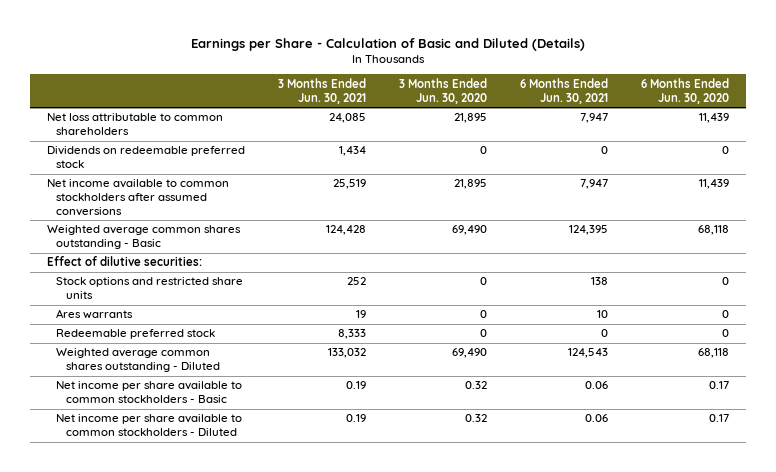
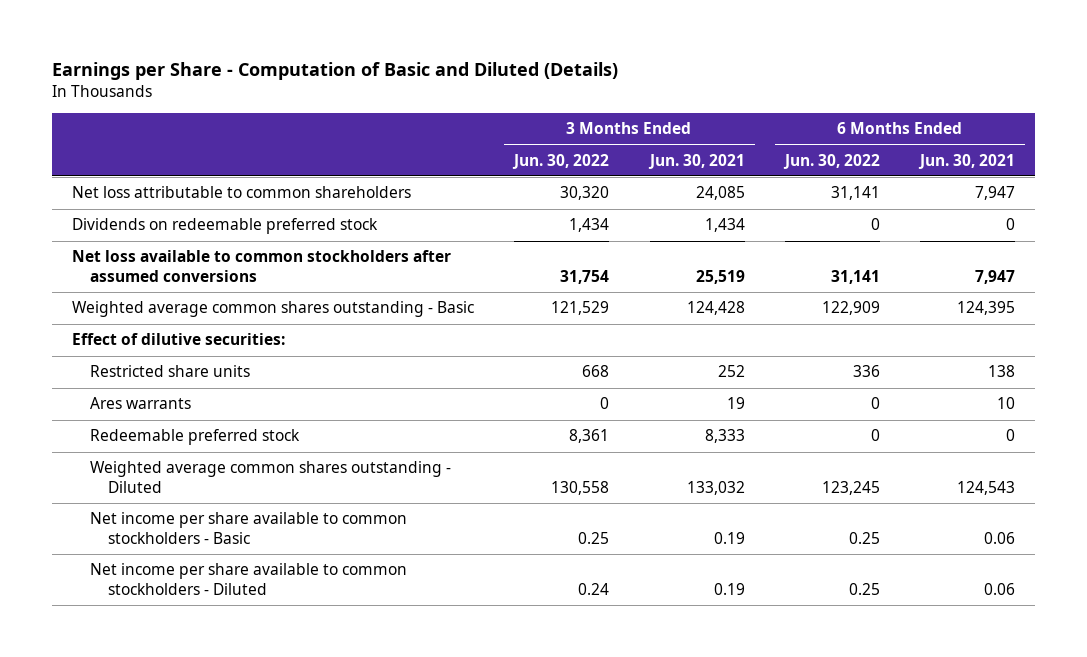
- Earnings per Share - Calculation of Basic and Diluted (Details)
+ Earnings per Share - Computation of Basic and Diluted (Details)
- | 3 Months Ended Jun. 30, 2021 | 3 Months Ended Jun. 30, 2020 | 6 Months Ended Jun. 30, 2021 | 6 Months Ended Jun. 30, 2020
+ | 3 Months Ended Jun. 30, 2022 | 3 Months Ended Jun. 30, 2021 | 6 Months Ended Jun. 30, 2022 | 6 Months Ended Jun. 30, 2021
- Net income available to common stockholders after assumed conversions | 25,519 | 21,895 | 7,947 | 11,439
+ Net loss available to common stockholders after assumed conversions | 31,754 | 25,519 | 31,141 | 7,947
- Stock options and restricted share units | 252 | 0 | 138 | 0
+ Restricted share units | 668 | 252 | 336 | 138

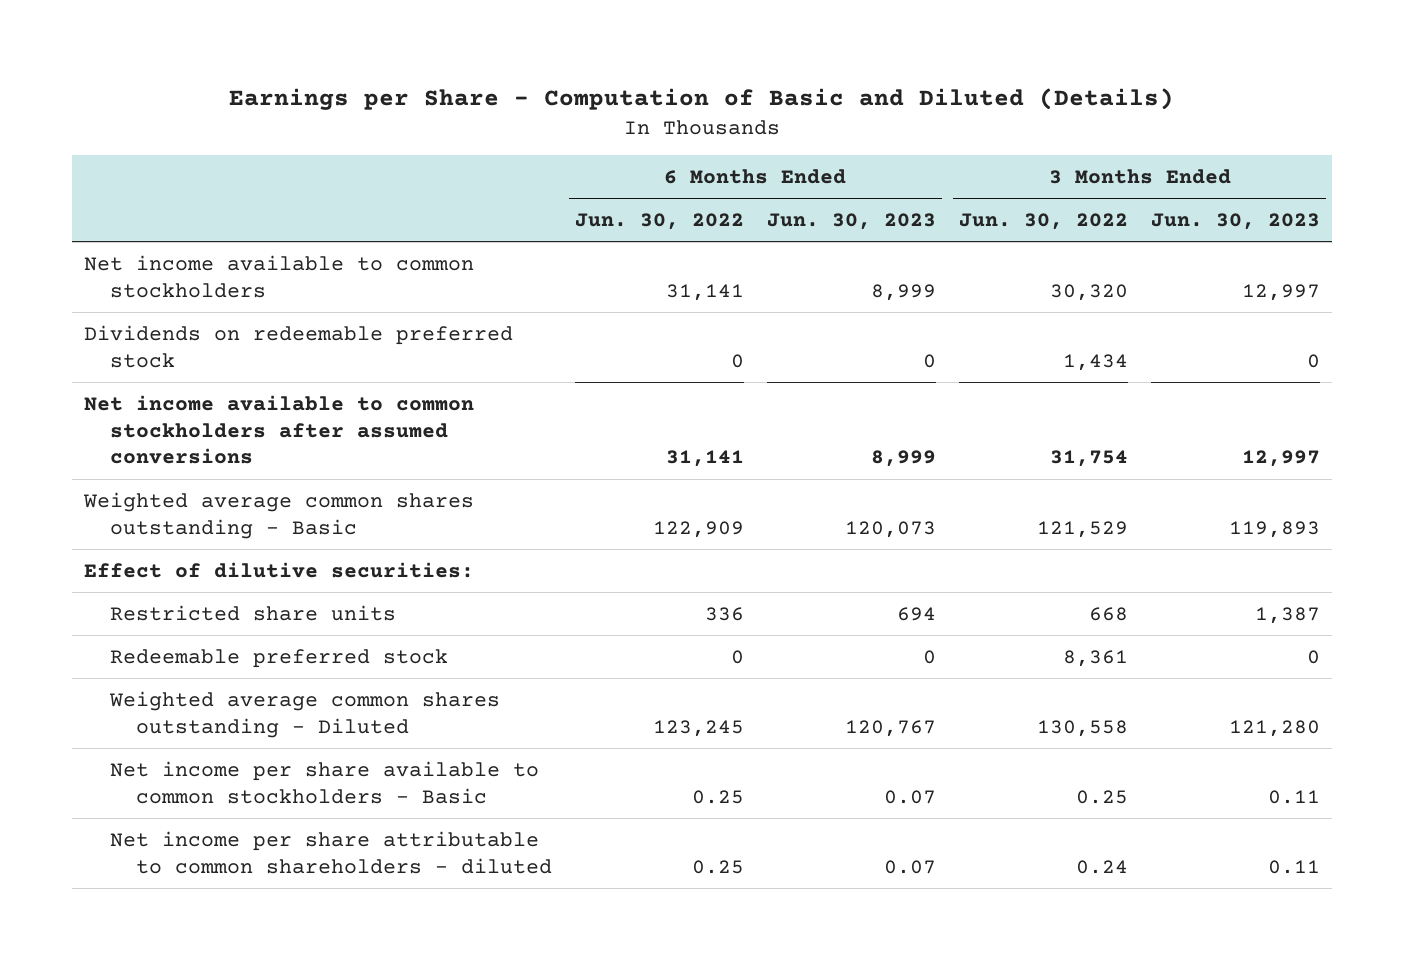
- | 3 Months Ended Jun. 30, 2022 | 3 Months Ended Jun. 30, 2021 | 6 Months Ended Jun. 30, 2022 | 6 Months Ended Jun. 30, 2021
+ | 6 Months Ended Jun. 30, 2022 | 6 Months Ended Jun. 30, 2023 | 3 Months Ended Jun. 30, 2022 | 3 Months Ended Jun. 30, 2023
- Net loss attributable to common shareholders | 30,320 | 24,085 | 31,141 | 7,947
+ Net income available to common stockholders | 31,141 | 8,999 | 30,320 | 12,997
- Net loss available to common stockholders after assumed conversions | 31,754 | 25,519 | 31,141 | 7,947
+ Net income available to common stockholders after assumed conversions | 31,141 | 8,999 | 31,754 | 12,997
- Ares warrants | 0 | 19 | 0 | 10
- Net income per share available to common stockholders - Diluted | 0.24 | 0.19 | 0.25 | 0.06
+ Net income per share attributable to common shareholders - diluted | 0.25 | 0.07 | 0.24 | 0.11

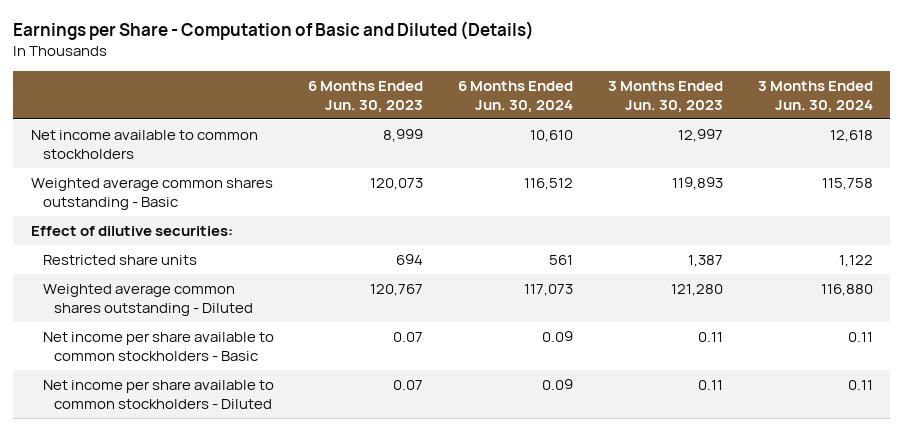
- | 6 Months Ended Jun. 30, 2022 | 6 Months Ended Jun. 30, 2023 | 3 Months Ended Jun. 30, 2022 | 3 Months Ended Jun. 30, 2023
+ | 6 Months Ended Jun. 30, 2023 | 6 Months Ended Jun. 30, 2024 | 3 Months Ended Jun. 30, 2023 | 3 Months Ended Jun. 30, 2024
- Dividends on redeemable preferred stock | 0 | 0 | 1,434 | 0
- Net income available to common stockholders after assumed conversions | 31,141 | 8,999 | 31,754 | 12,997
- Redeemable preferred stock | 0 | 0 | 8,361 | 0
- Net income per share attributable to common shareholders - diluted | 0.25 | 0.07 | 0.24 | 0.11
+ Net income per share available to common stockholders - Diluted | 0.07 | 0.09 | 0.11 | 0.11

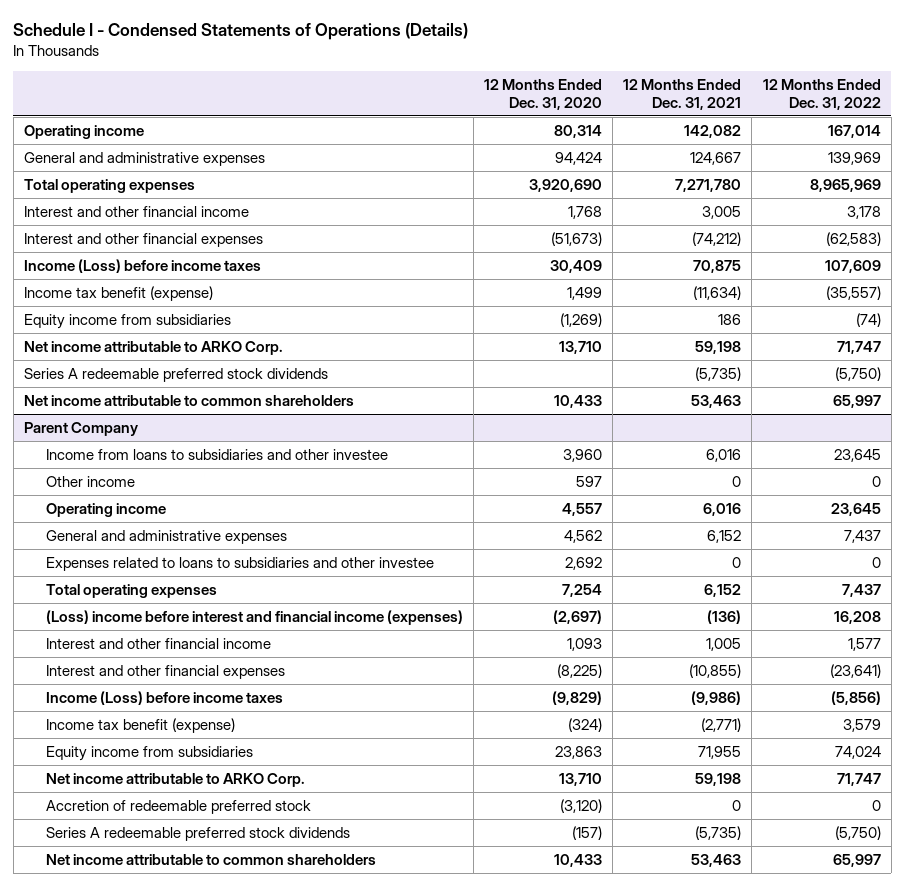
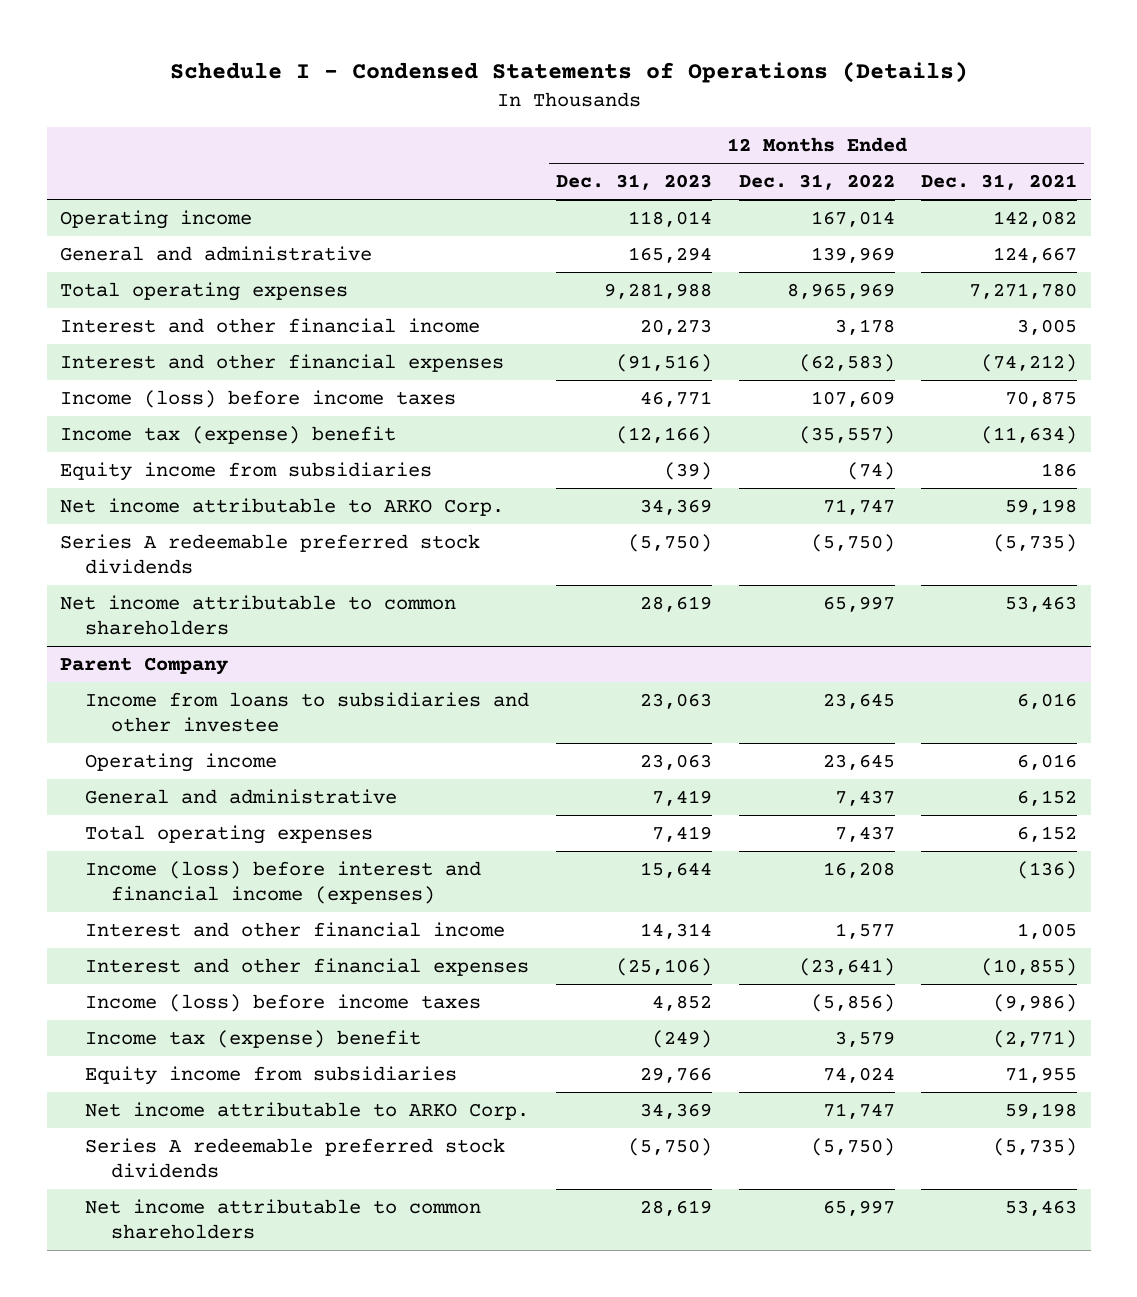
- | 12 Months Ended Dec. 31, 2020 | 12 Months Ended Dec. 31, 2021 | 12 Months Ended Dec. 31, 2022
+ | 12 Months Ended Dec. 31, 2023 | 12 Months Ended Dec. 31, 2022 | 12 Months Ended Dec. 31, 2021
- General and administrative expenses | 94,424 | 124,667 | 139,969
+ General and administrative | 165,294 | 139,969 | 124,667
- Income (Loss) before income taxes | 30,409 | 70,875 | 107,609
- Income tax benefit (expense) | 1,499 | (11,634) | (35,557)
+ Income (loss) before income taxes | 46,771 | 107,609 | 70,875
+ Income tax (expense) benefit | (12,166) | (35,557) | (11,634)
@ Parent Company
- Other income | 597 | 0 | 0
- General and administrative expenses | 4,562 | 6,152 | 7,437
- Expenses related to loans to subsidiaries and other investee | 2,692 | 0 | 0
+ General and administrative | 7,419 | 7,437 | 6,152
- (Loss) income before interest and financial income (expenses) | (2,697) | (136) | 16,208
+ Income (loss) before interest and financial income (expenses) | 15,644 | 16,208 | (136)
- Income (Loss) before income taxes | (9,829) | (9,986) | (5,856)
- Income tax benefit (expense) | (324) | (2,771) | 3,579
+ Income (loss) before income taxes | 4,852 | (5,856) | (9,986)
+ Income tax (expense) benefit | (249) | 3,579 | (2,771)
- Accretion of redeemable preferred stock | (3,120) | 0 | 0

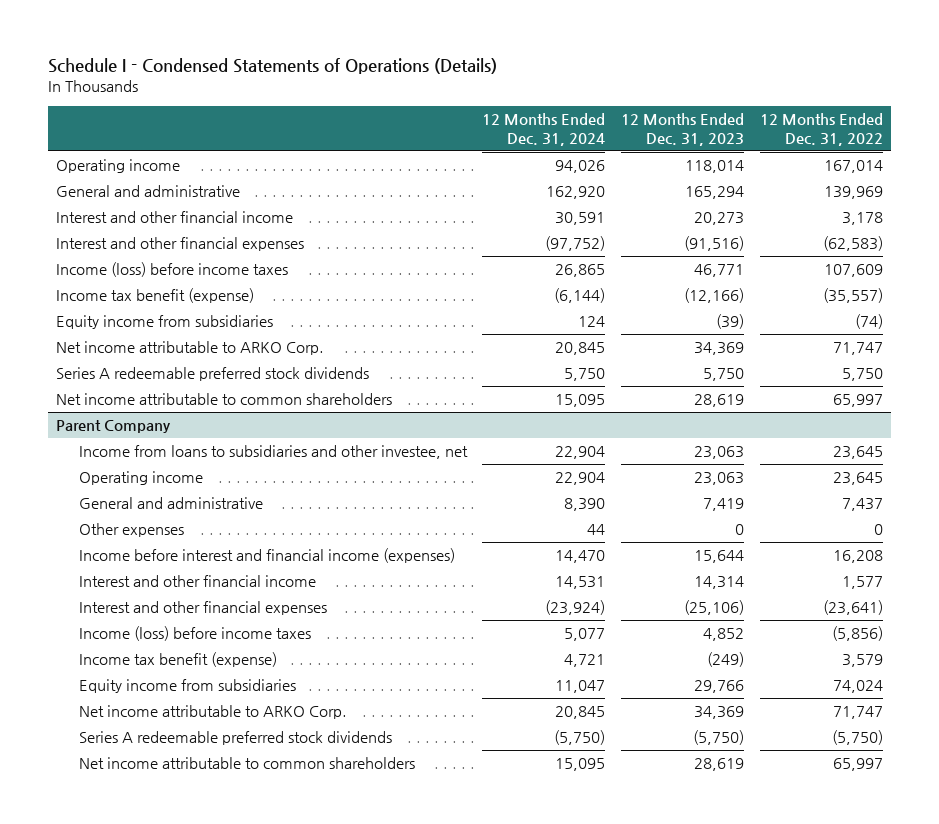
- | 12 Months Ended Dec. 31, 2023 | 12 Months Ended Dec. 31, 2022 | 12 Months Ended Dec. 31, 2021
+ | 12 Months Ended Dec. 31, 2024 | 12 Months Ended Dec. 31, 2023 | 12 Months Ended Dec. 31, 2022
- Total operating expenses | 9,281,988 | 8,965,969 | 7,271,780
- Income tax (expense) benefit | (12,166) | (35,557) | (11,634)
+ Income tax benefit (expense) | (6,144) | (12,166) | (35,557)
- Series A redeemable preferred stock dividends | (5,750) | (5,750) | (5,735)
+ Series A redeemable preferred stock dividends | 5,750 | 5,750 | 5,750
@ Parent Company
- Income from loans to subsidiaries and other investee | 23,063 | 23,645 | 6,016
+ Income from loans to subsidiaries and other investee, net | 22,904 | 23,063 | 23,645
- Total operating expenses | 7,419 | 7,437 | 6,152
- Income (loss) before interest and financial income (expenses) | 15,644 | 16,208 | (136)
+ Other expenses | 44 | 0 | 0
+ Income before interest and financial income (expenses) | 14,470 | 15,644 | 16,208
- Income tax (expense) benefit | (249) | 3,579 | (2,771)
+ Income tax benefit (expense) | 4,721 | (249) | 3,579

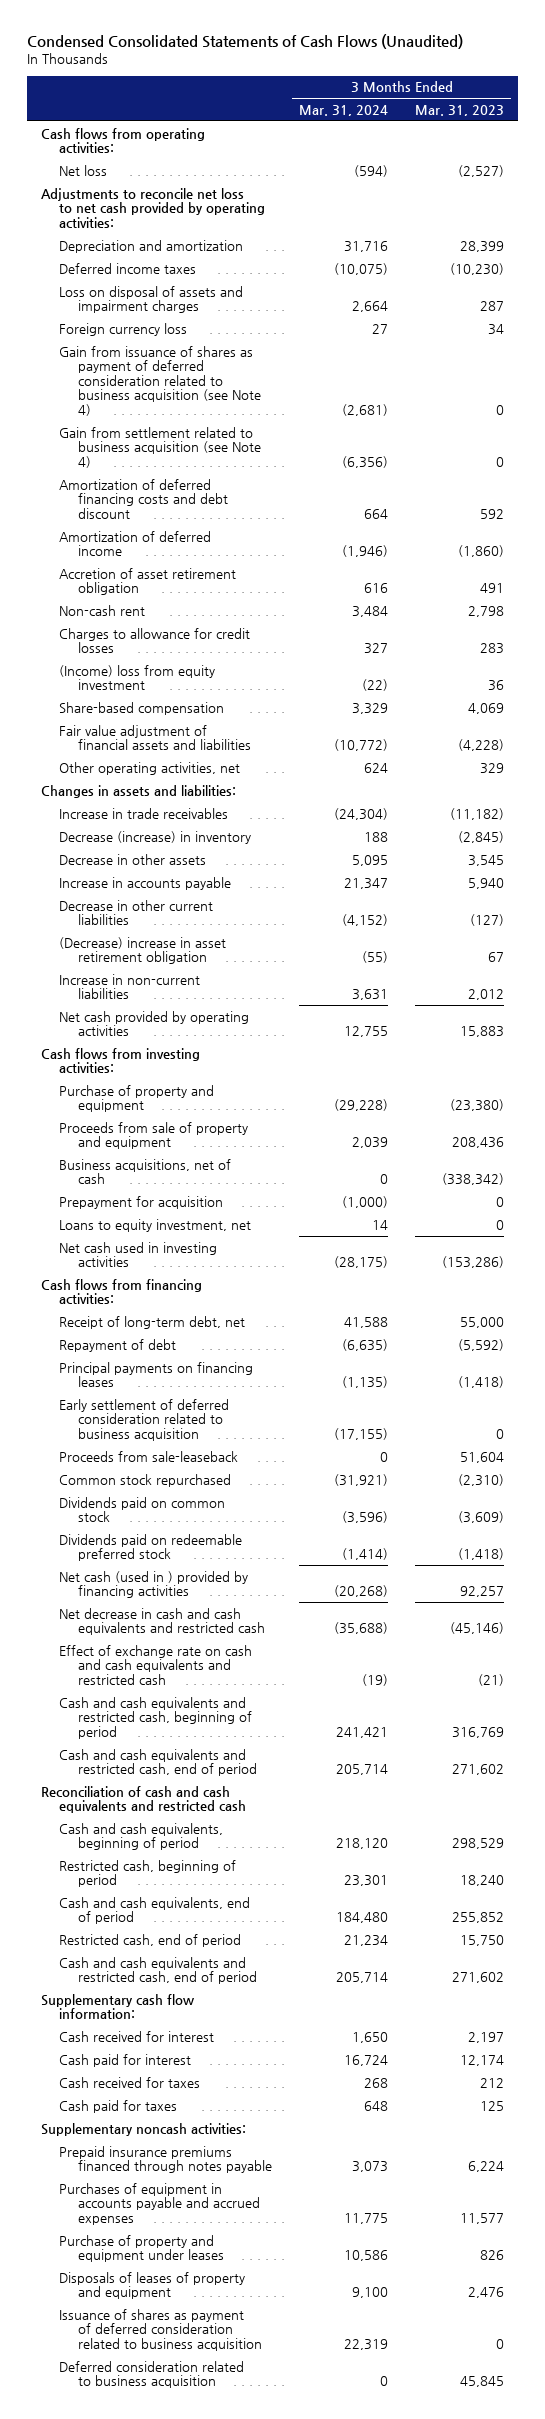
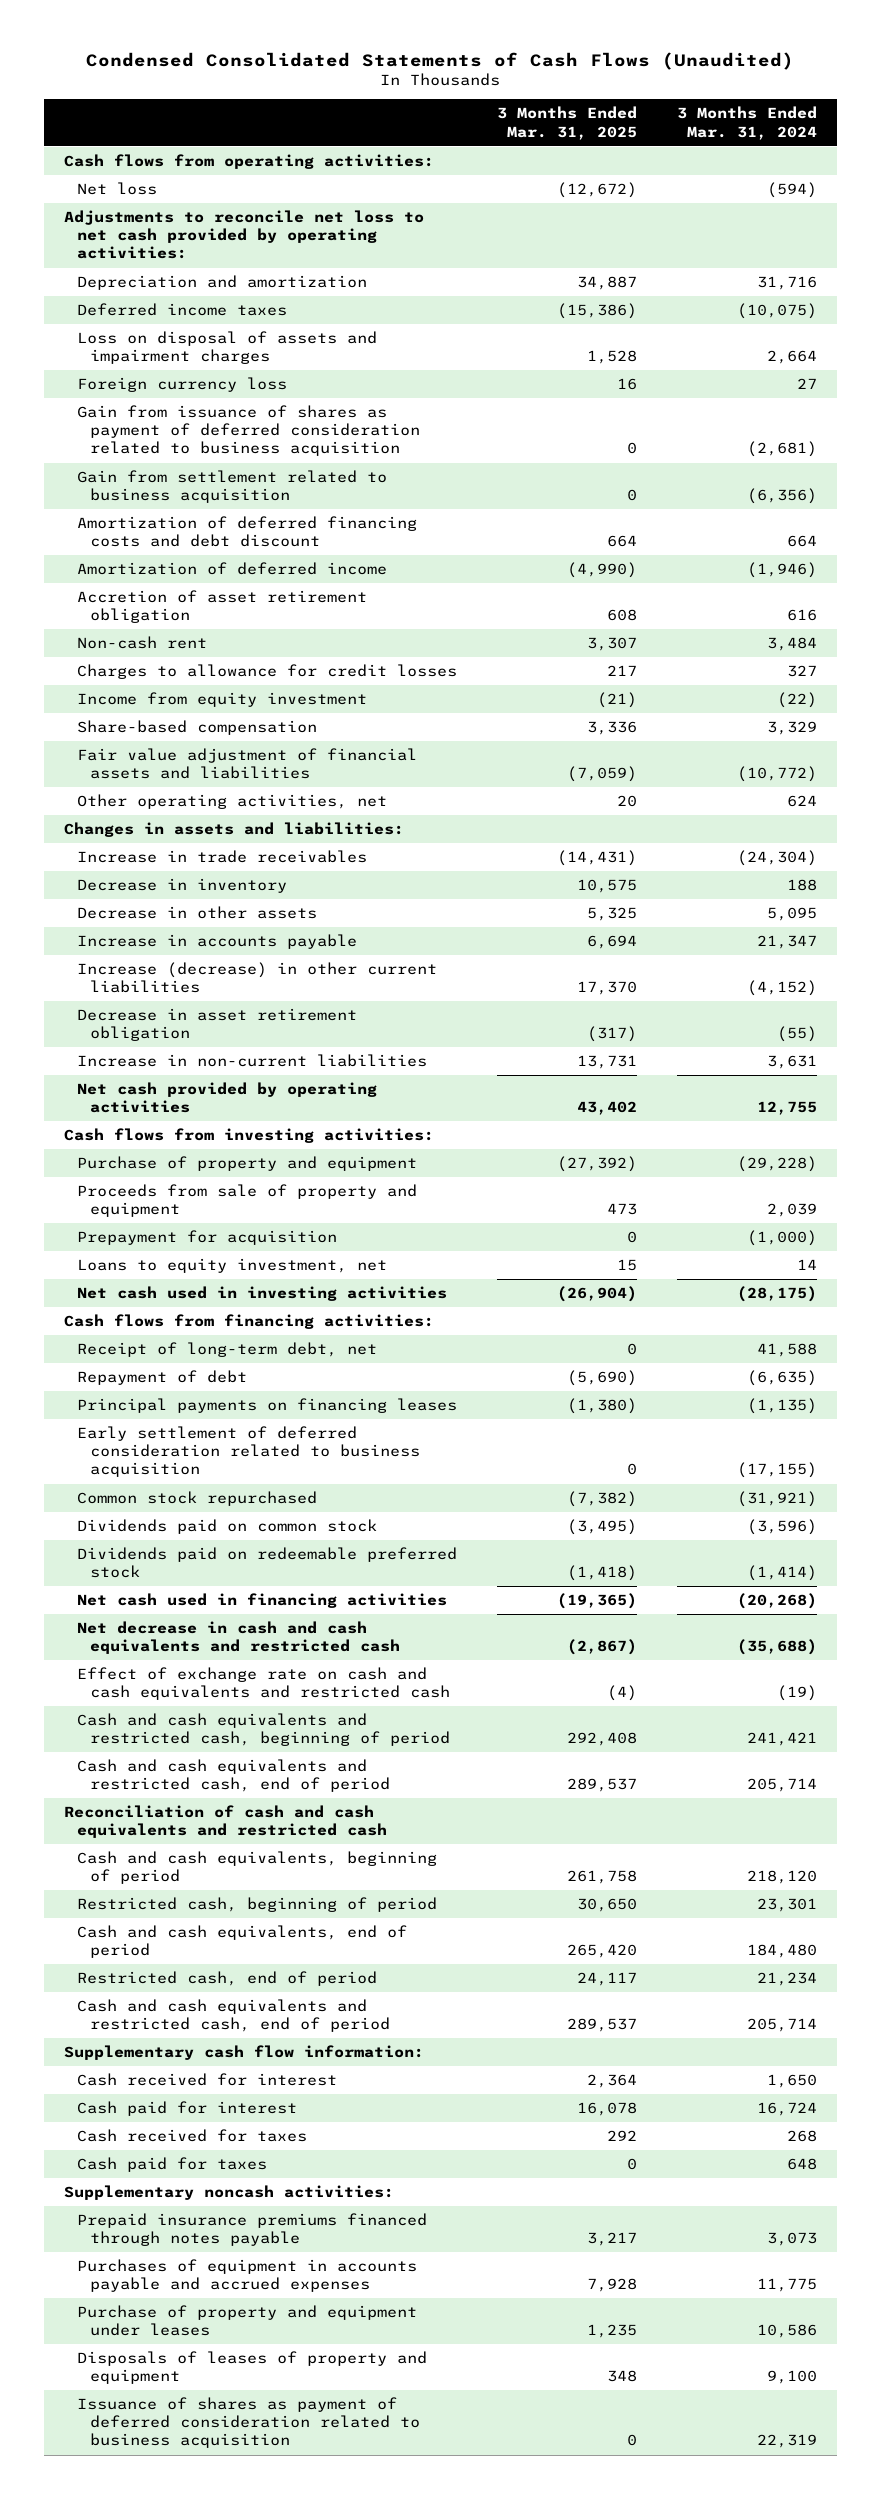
- | 3 Months Ended Mar. 31, 2024 | 3 Months Ended Mar. 31, 2023
+ | 3 Months Ended Mar. 31, 2025 | 3 Months Ended Mar. 31, 2024
- Gain from issuance of shares as payment of deferred consideration related to business acquisition (see Note 4) | (2,681) | 0
- Gain from settlement related to business acquisition (see Note 4) | (6,356) | 0
+ Gain from issuance of shares as payment of deferred consideration related to business acquisition | 0 | (2,681)
+ Gain from settlement related to business acquisition | 0 | (6,356)
- (Income) loss from equity investment | (22) | 36
+ Income from equity investment | (21) | (22)
- Decrease (increase) in inventory | 188 | (2,845)
+ Decrease in inventory | 10,575 | 188
- Decrease in other current liabilities | (4,152) | (127)
- (Decrease) increase in asset retirement obligation | (55) | 67
+ Increase (decrease) in other current liabilities | 17,370 | (4,152)
+ Decrease in asset retirement obligation | (317) | (55)
- Business acquisitions, net of cash | 0 | (338,342)
- Proceeds from sale-leaseback | 0 | 51,604
- Net cash (used in ) provided by financing activities | (20,268) | 92,257
+ Net cash used in financing activities | (19,365) | (20,268)
- Deferred consideration related to business acquisition | 0 | 45,845

